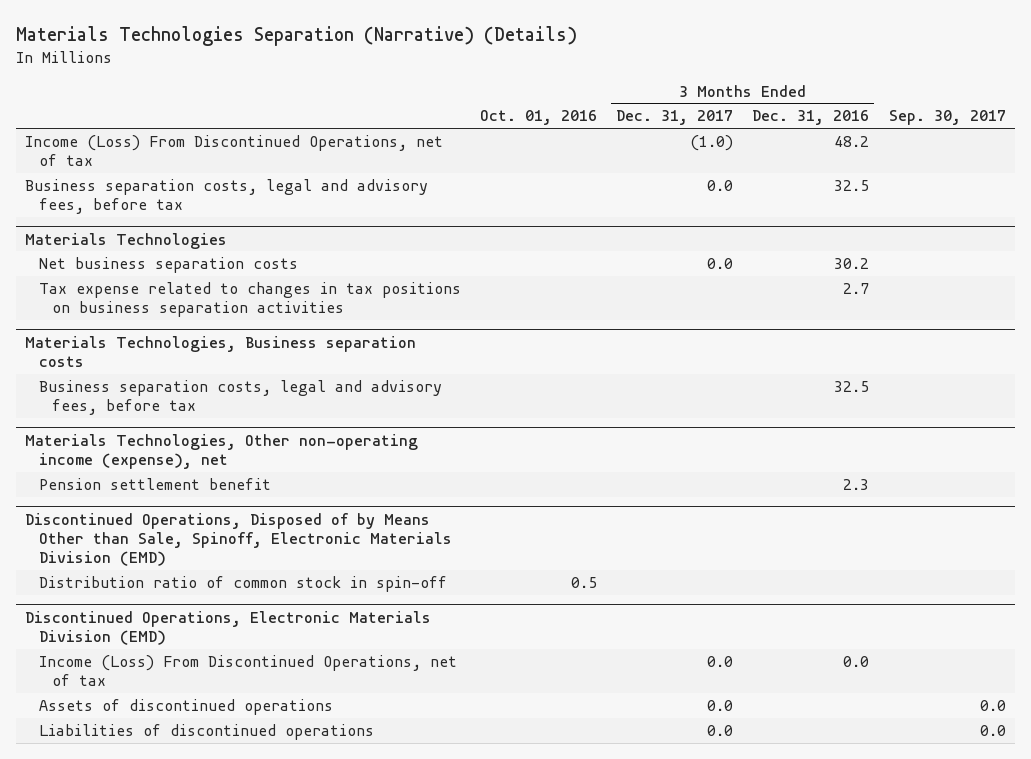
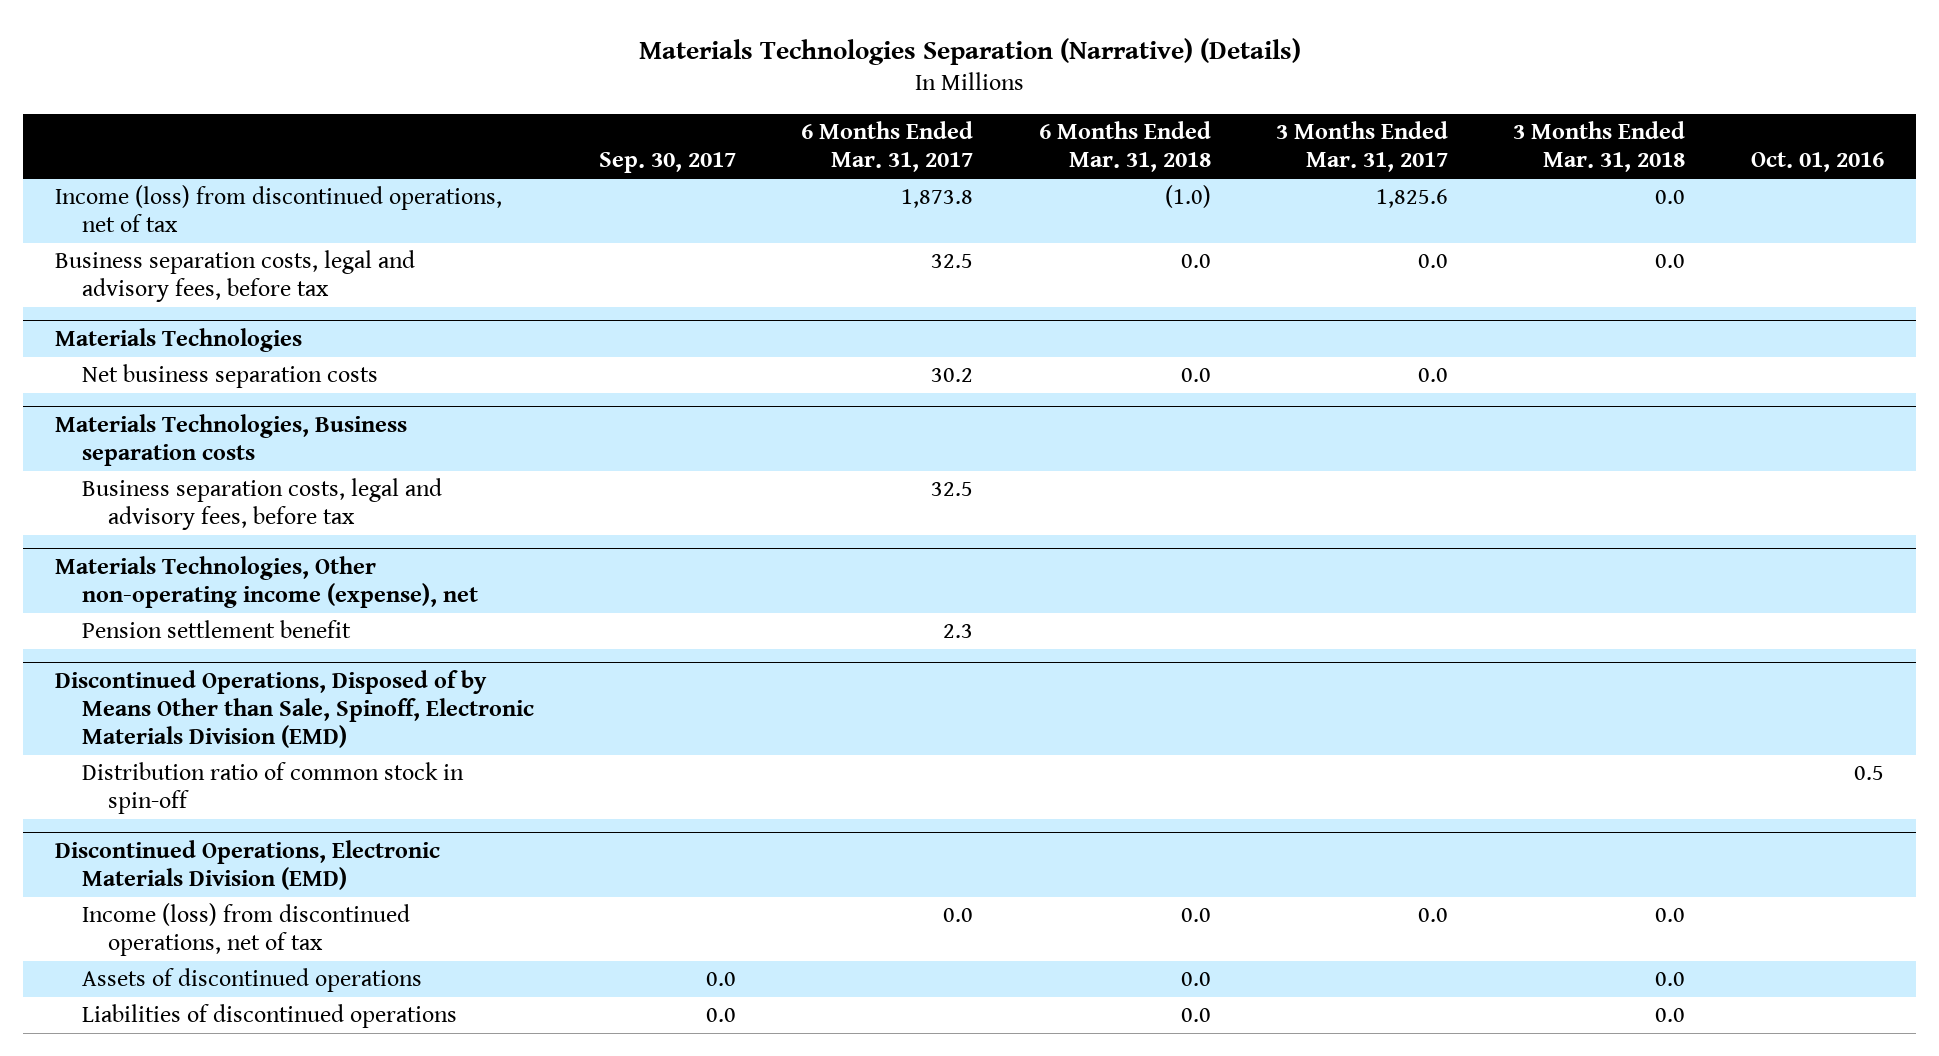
- | Oct. 01, 2016 | 3 Months Ended Dec. 31, 2017 | 3 Months Ended Dec. 31, 2016 | Sep. 30, 2017
+ | Sep. 30, 2017 | 6 Months Ended Mar. 31, 2017 | 6 Months Ended Mar. 31, 2018 | 3 Months Ended Mar. 31, 2017 | 3 Months Ended Mar. 31, 2018 | Oct. 01, 2016
- Income (Loss) From Discontinued Operations, net of tax | | (1.0) | 48.2 |
+ Income (loss) from discontinued operations, net of tax | | 1,873.8 | (1.0) | 1,825.6 | 0.0 |
@ Materials Technologies
- Tax expense related to changes in tax positions on business separation activities | | | 2.7 |
@ Discontinued Operations, Electronic Materials Division (EMD)
- Income (Loss) From Discontinued Operations, net of tax | | 0.0 | 0.0 |
+ Income (loss) from discontinued operations, net of tax | | 0.0 | 0.0 | 0.0 | 0.0 |

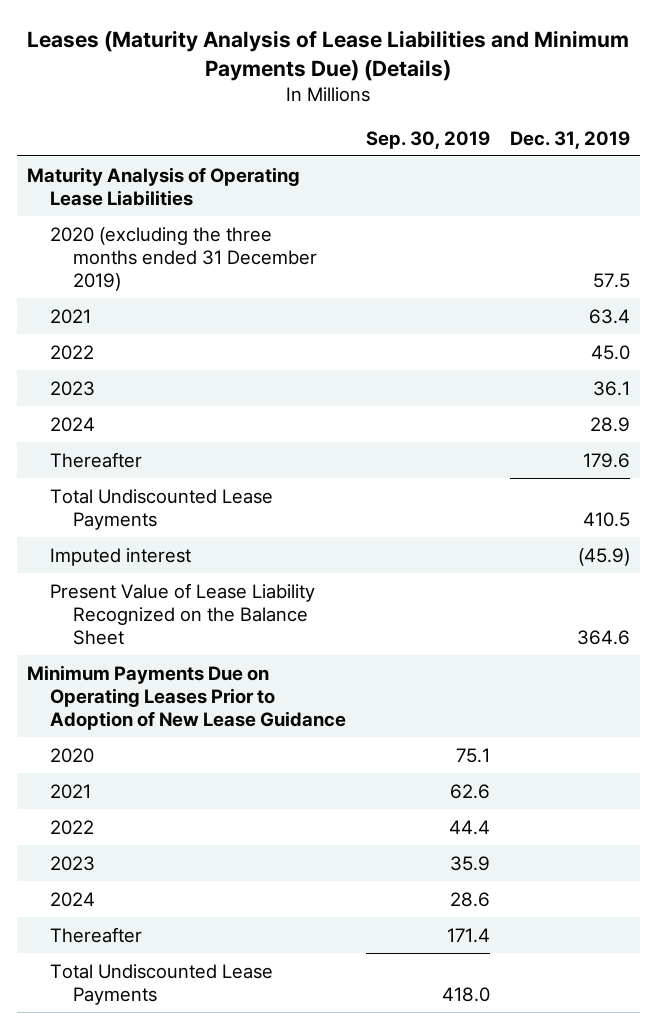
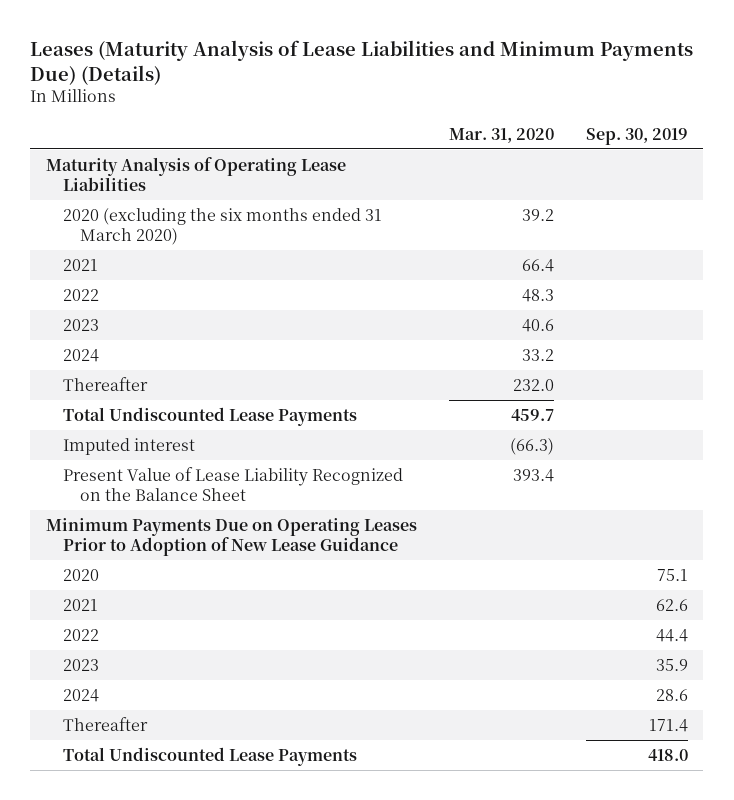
- | Sep. 30, 2019 | Dec. 31, 2019
+ | Mar. 31, 2020 | Sep. 30, 2019
- 2020 (excluding the three months ended 31 December 2019) | | 57.5
+ 2020 (excluding the six months ended 31 March 2020) | 39.2 |

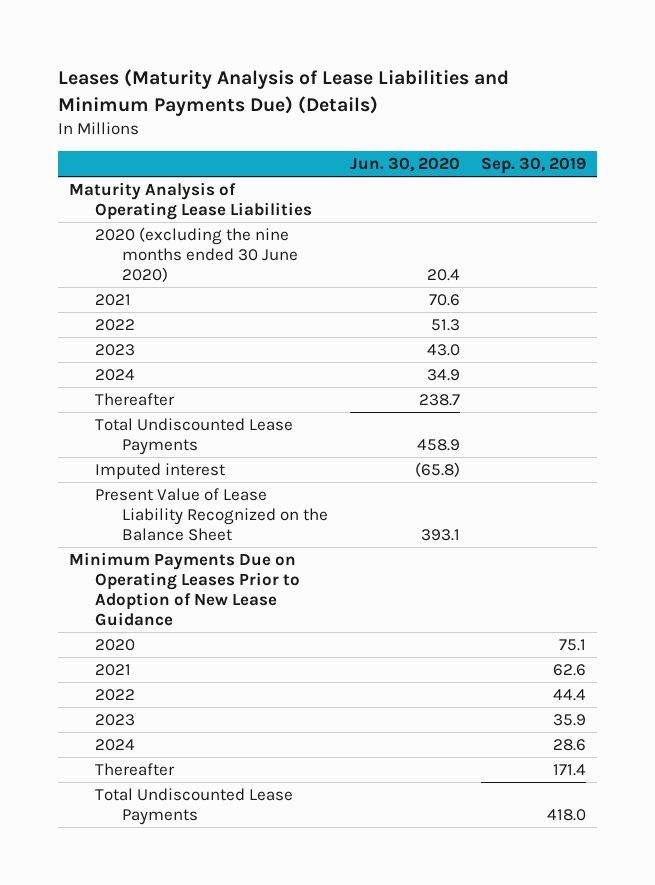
- | Mar. 31, 2020 | Sep. 30, 2019
+ | Jun. 30, 2020 | Sep. 30, 2019
- 2020 (excluding the six months ended 31 March 2020) | 39.2 |
+ 2020 (excluding the nine months ended 30 June 2020) | 20.4 |

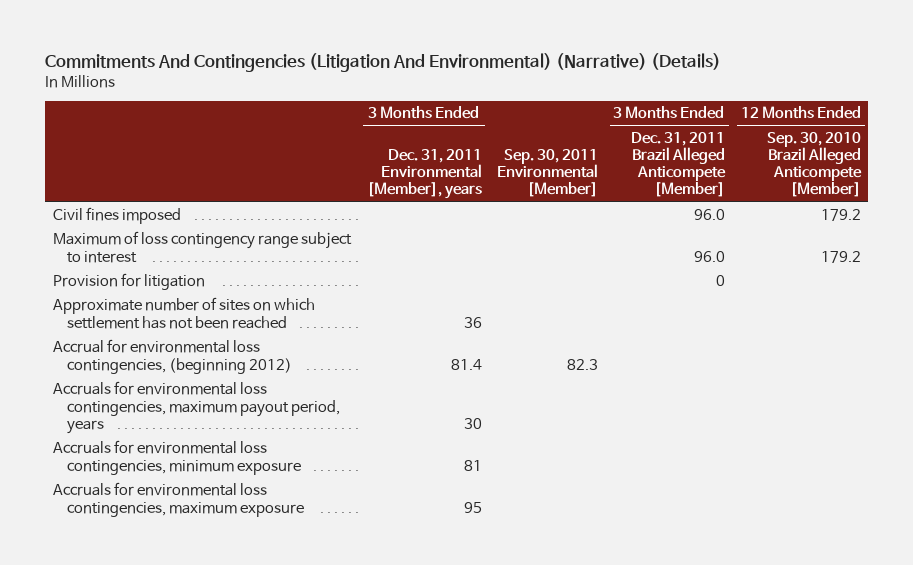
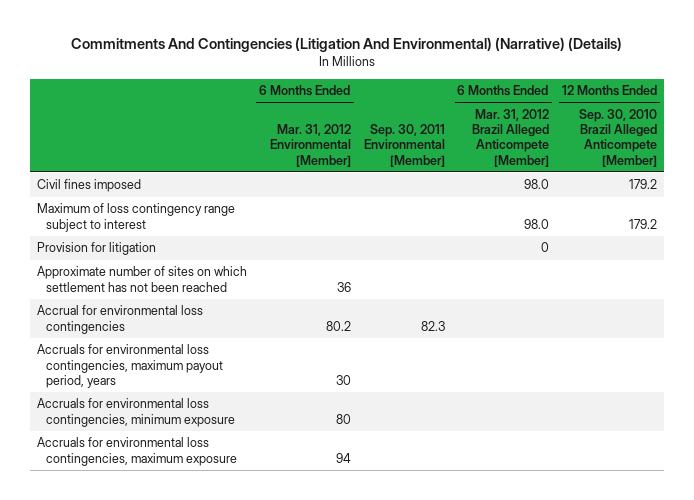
- | 3 Months Ended Dec. 31, 2011 Environmental [Member], years | Sep. 30, 2011 Environmental [Member] | 3 Months Ended Dec. 31, 2011 Brazil Alleged Anticompete [Member] | 12 Months Ended Sep. 30, 2010 Brazil Alleged Anticompete [Member]
+ | 6 Months Ended Mar. 31, 2012 Environmental [Member] | Sep. 30, 2011 Environmental [Member] | 6 Months Ended Mar. 31, 2012 Brazil Alleged Anticompete [Member] | 12 Months Ended Sep. 30, 2010 Brazil Alleged Anticompete [Member]
- Accrual for environmental loss contingencies, (beginning 2012) | 81.4 | 82.3 | |
+ Accrual for environmental loss contingencies | 80.2 | 82.3 | |

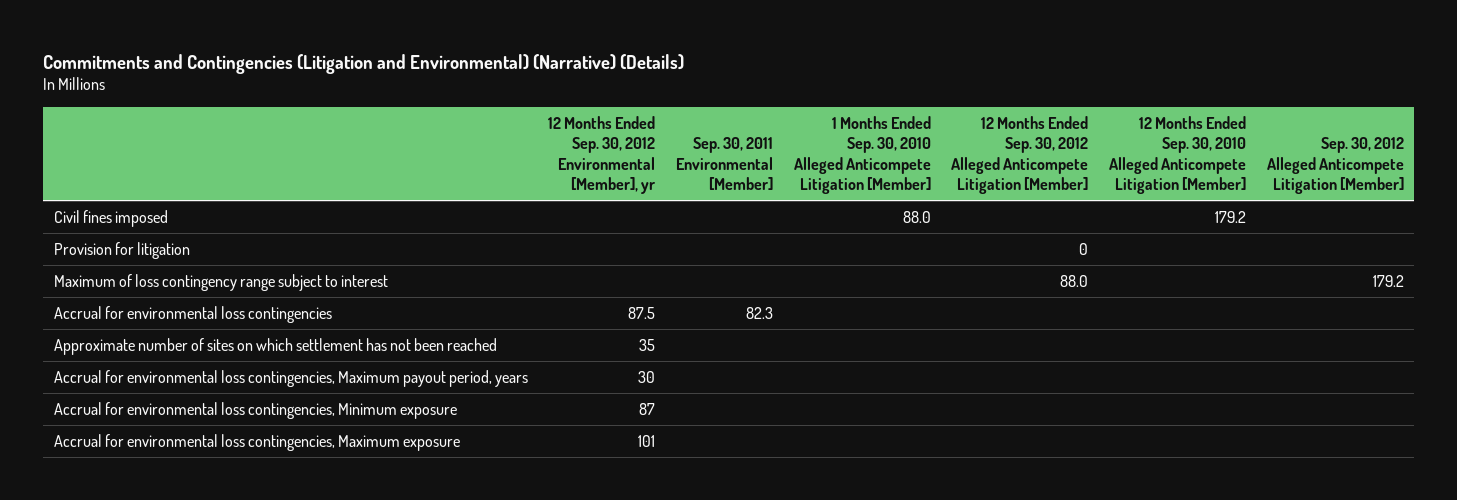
- Commitments And Contingencies (Litigation And Environmental) (Narrative) (Details)
+ Commitments and Contingencies (Litigation and Environmental) (Narrative) (Details)
- | 6 Months Ended Mar. 31, 2012 Environmental [Member] | Sep. 30, 2011 Environmental [Member] | 6 Months Ended Mar. 31, 2012 Brazil Alleged Anticompete [Member] | 12 Months Ended Sep. 30, 2010 Brazil Alleged Anticompete [Member]
+ | 12 Months Ended Sep. 30, 2012 Environmental [Member], yr | Sep. 30, 2011 Environmental [Member] | 1 Months Ended Sep. 30, 2010 Alleged Anticompete Litigation [Member] | 12 Months Ended Sep. 30, 2012 Alleged Anticompete Litigation [Member] | 12 Months Ended Sep. 30, 2010 Alleged Anticompete Litigation [Member] | Sep. 30, 2012 Alleged Anticompete Litigation [Member]
moved down: Maximum of loss contingency range subject to interest | | | | 88.0 | | 179.2
- Accruals for environmental loss contingencies, maximum payout period, years | 30 | | |
- Accruals for environmental loss contingencies, minimum exposure | 80 | | |
- Accruals for environmental loss contingencies, maximum exposure | 94 | | |
moved down: Approximate number of sites on which settlement has not been reached | 35 | | | | |
+ Accrual for environmental loss contingencies, Maximum payout period, years | 30 | | | | |
+ Accrual for environmental loss contingencies, Minimum exposure | 87 | | | | |
+ Accrual for environmental loss contingencies, Maximum exposure | 101 | | | | |

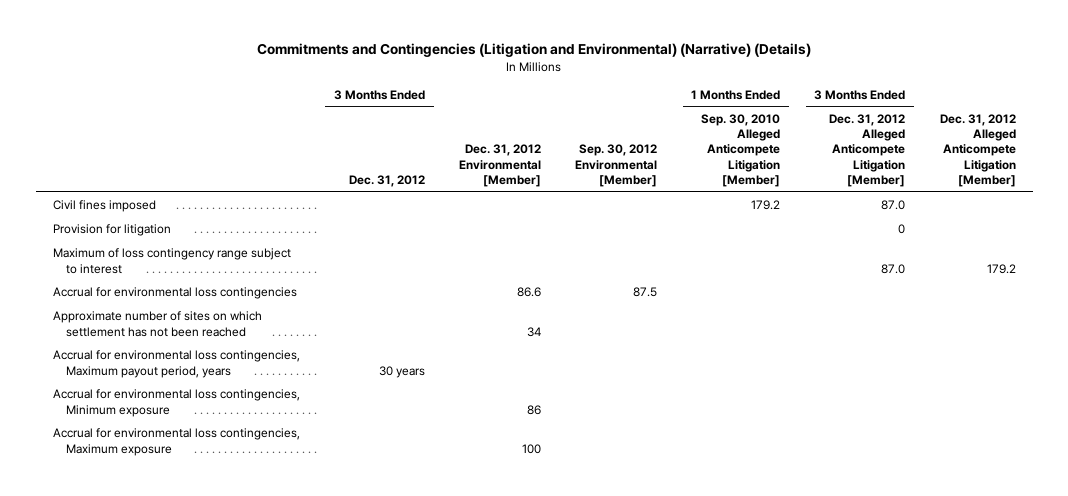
- | 12 Months Ended Sep. 30, 2012 Environmental [Member], yr | Sep. 30, 2011 Environmental [Member] | 1 Months Ended Sep. 30, 2010 Alleged Anticompete Litigation [Member] | 12 Months Ended Sep. 30, 2012 Alleged Anticompete Litigation [Member] | 12 Months Ended Sep. 30, 2010 Alleged Anticompete Litigation [Member] | Sep. 30, 2012 Alleged Anticompete Litigation [Member]
+ | 3 Months Ended Dec. 31, 2012 | Dec. 31, 2012 Environmental [Member] | Sep. 30, 2012 Environmental [Member] | 1 Months Ended Sep. 30, 2010 Alleged Anticompete Litigation [Member] | 3 Months Ended Dec. 31, 2012 Alleged Anticompete Litigation [Member] | Dec. 31, 2012 Alleged Anticompete Litigation [Member]
- Civil fines imposed | | | 88.0 | | 179.2 |
+ Civil fines imposed | | | | 179.2 | 87.0 |

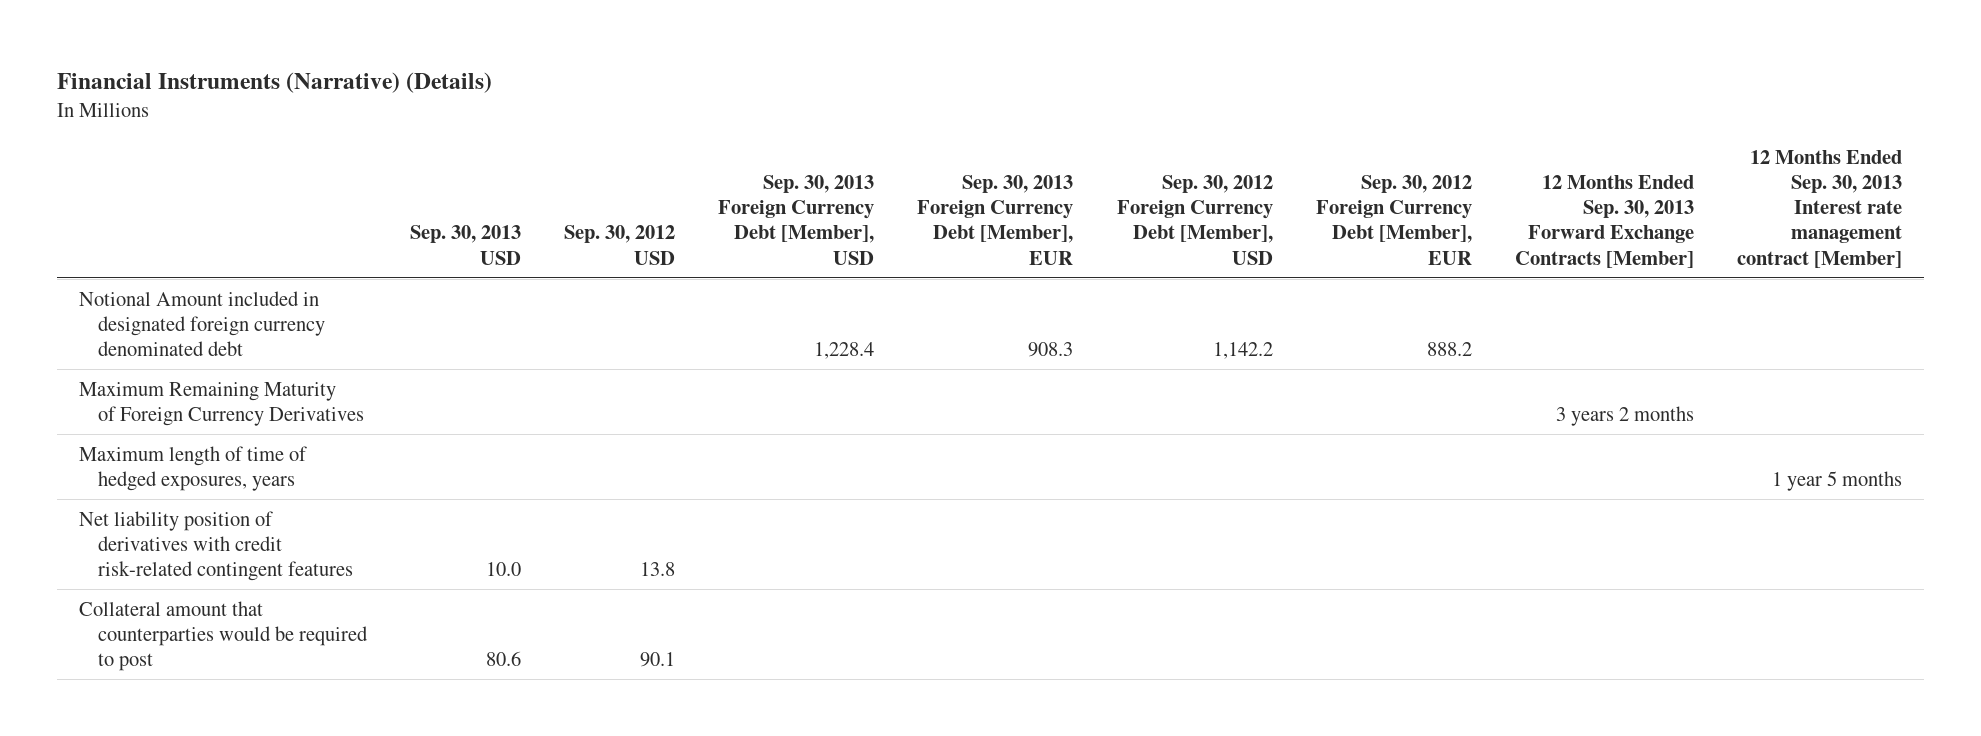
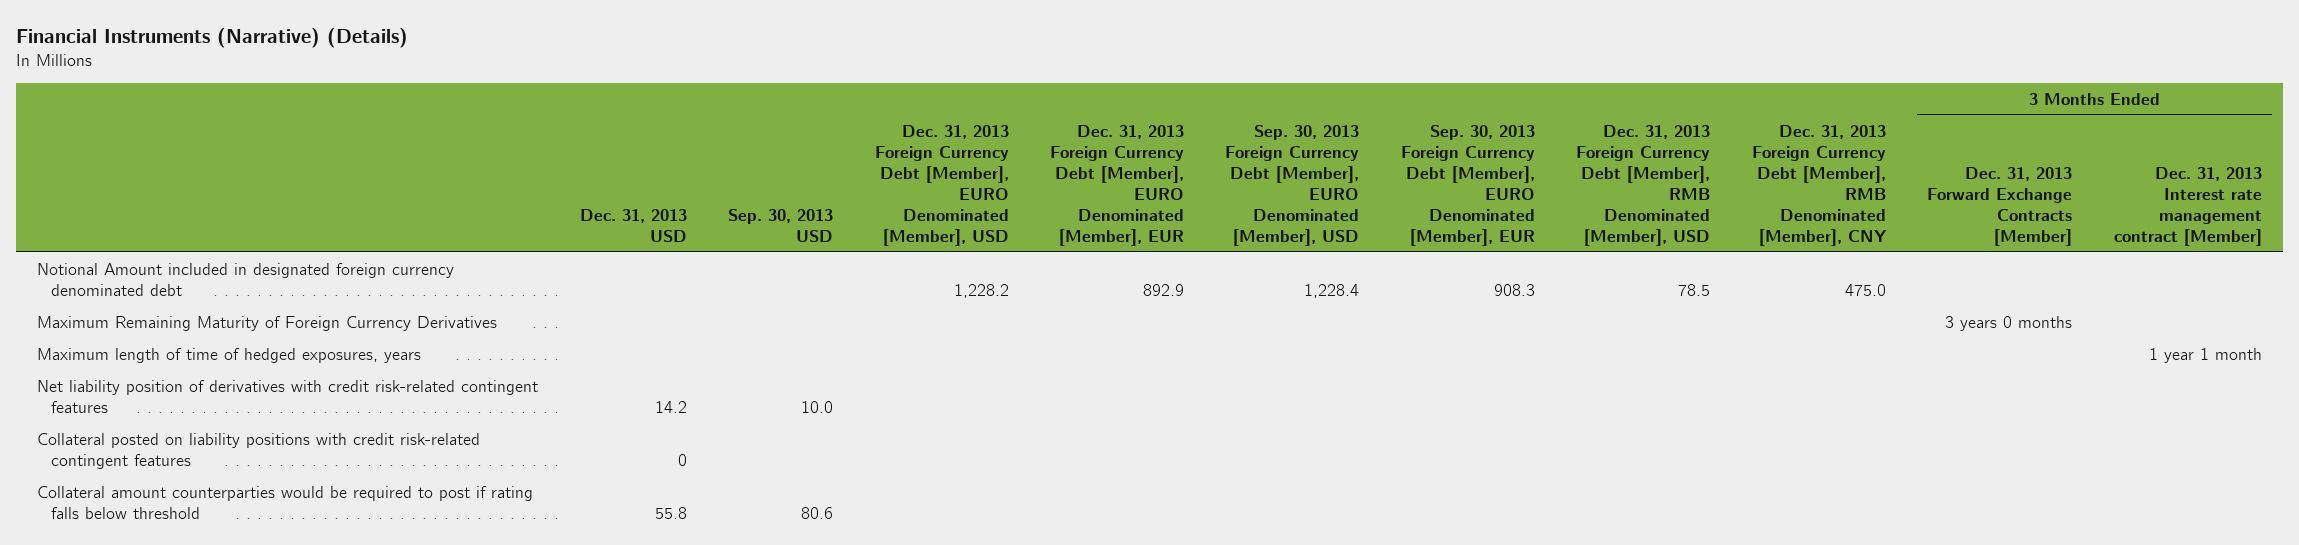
- | Sep. 30, 2013 USD | Sep. 30, 2012 USD | Sep. 30, 2013 Foreign Currency Debt [Member], USD | Sep. 30, 2013 Foreign Currency Debt [Member], EUR | Sep. 30, 2012 Foreign Currency Debt [Member], USD | Sep. 30, 2012 Foreign Currency Debt [Member], EUR | 12 Months Ended Sep. 30, 2013 Forward Exchange Contracts [Member] | 12 Months Ended Sep. 30, 2013 Interest rate management contract [Member]
+ | Dec. 31, 2013 USD | Sep. 30, 2013 USD | Dec. 31, 2013 Foreign Currency Debt [Member], EURO Denominated [Member], USD | Dec. 31, 2013 Foreign Currency Debt [Member], EURO Denominated [Member], EUR | Sep. 30, 2013 Foreign Currency Debt [Member], EURO Denominated [Member], USD | Sep. 30, 2013 Foreign Currency Debt [Member], EURO Denominated [Member], EUR | Dec. 31, 2013 Foreign Currency Debt [Member], RMB Denominated [Member], USD | Dec. 31, 2013 Foreign Currency Debt [Member], RMB Denominated [Member], CNY | 3 Months Ended Dec. 31, 2013 Forward Exchange Contracts [Member] | 3 Months Ended Dec. 31, 2013 Interest rate management contract [Member]
- Collateral amount that counterparties would be required to post | 80.6 | 90.1 | | | | | |
+ Collateral posted on liability positions with credit risk-related contingent features | 0 | | | | | | | | |
+ Collateral amount counterparties would be required to post if rating falls below threshold | 55.8 | 80.6 | | | | | | | |

